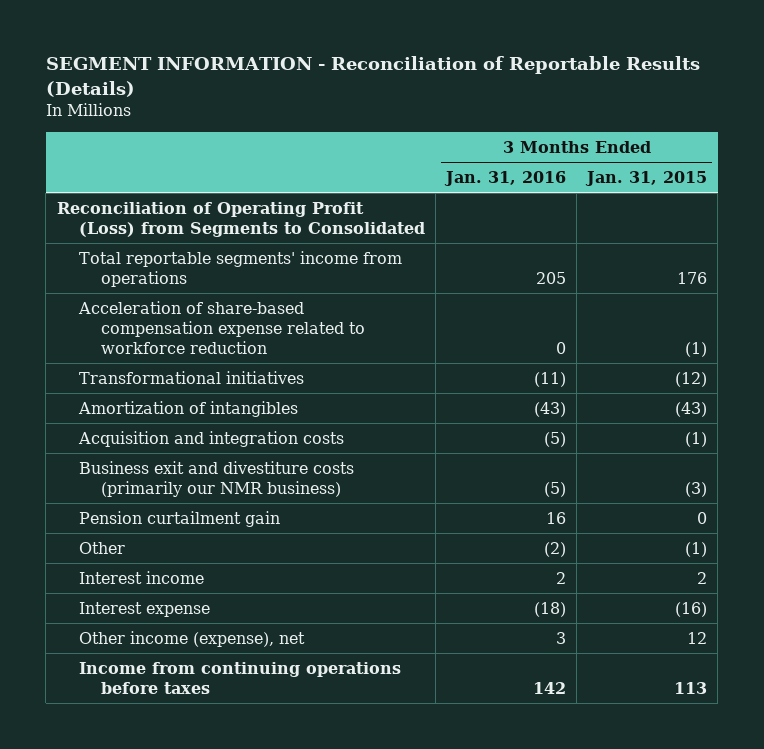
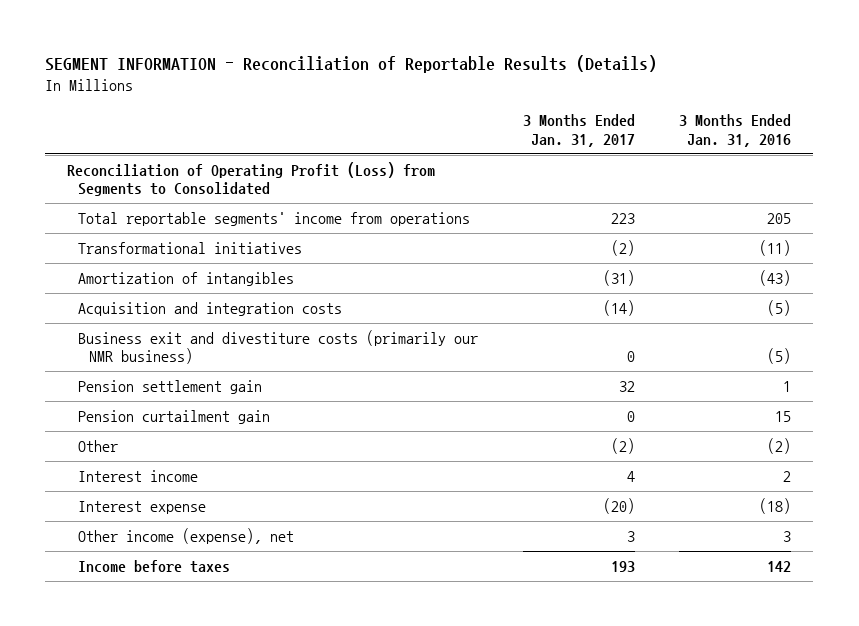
- | 3 Months Ended Jan. 31, 2016 | 3 Months Ended Jan. 31, 2015
+ | 3 Months Ended Jan. 31, 2017 | 3 Months Ended Jan. 31, 2016
- Acceleration of share-based compensation expense related to workforce reduction | 0 | (1)
- Pension curtailment gain | 16 | 0
+ Pension settlement gain | 32 | 1
+ Pension curtailment gain | 0 | 15
- Income from continuing operations before taxes | 142 | 113
+ Income before taxes | 193 | 142

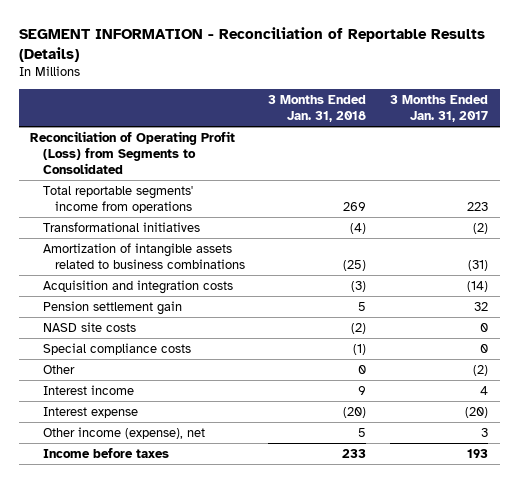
- | 3 Months Ended Jan. 31, 2017 | 3 Months Ended Jan. 31, 2016
+ | 3 Months Ended Jan. 31, 2018 | 3 Months Ended Jan. 31, 2017
- Amortization of intangibles | (31) | (43)
+ Amortization of intangible assets related to business combinations | (25) | (31)
- Business exit and divestiture costs (primarily our NMR business) | 0 | (5)
- Pension curtailment gain | 0 | 15
+ NASD site costs | (2) | 0
+ Special compliance costs | (1) | 0

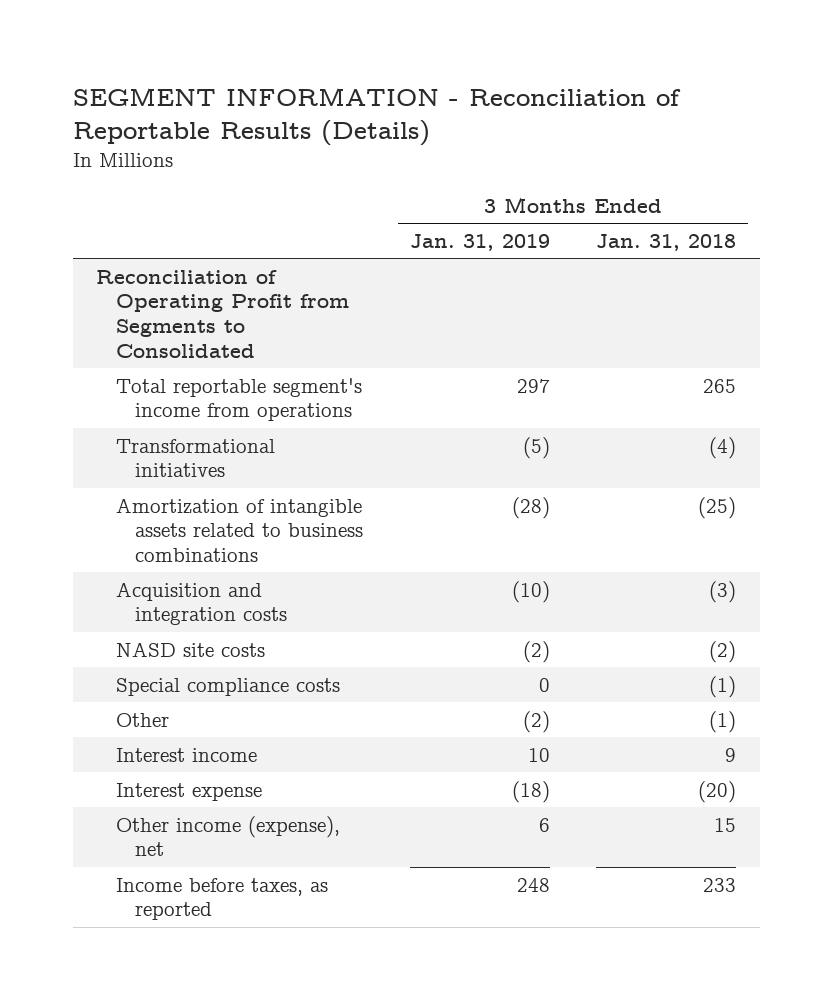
- | 3 Months Ended Jan. 31, 2018 | 3 Months Ended Jan. 31, 2017
+ | 3 Months Ended Jan. 31, 2019 | 3 Months Ended Jan. 31, 2018
- Reconciliation of Operating Profit (Loss) from Segments to Consolidated
- Total reportable segments' income from operations | 269 | 223
+ Reconciliation of Operating Profit from Segments to Consolidated
+ Total reportable segment's income from operations | 297 | 265
- Pension settlement gain | 5 | 32
- Other | 0 | (2)
+ Other | (2) | (1)
- Other income (expense), net | 5 | 3
- Income before taxes | 233 | 193
+ Other income (expense), net | 6 | 15
+ Income before taxes, as reported | 248 | 233

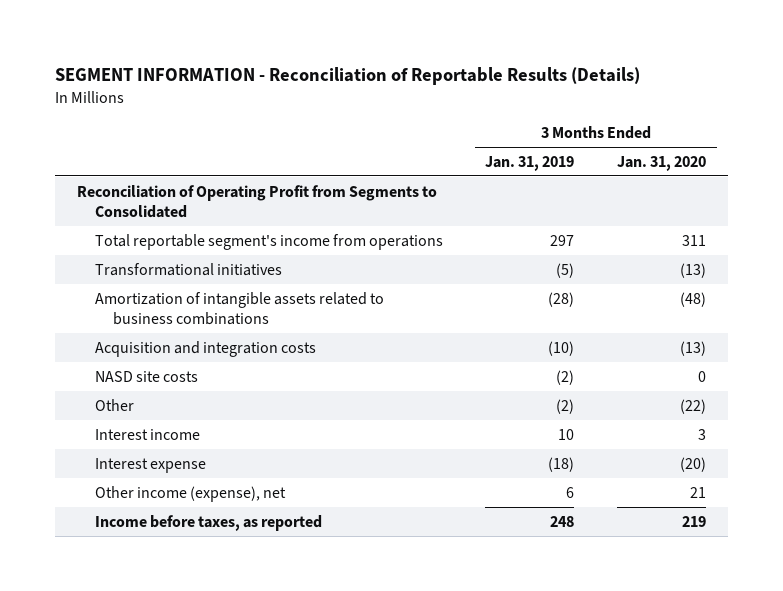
- | 3 Months Ended Jan. 31, 2019 | 3 Months Ended Jan. 31, 2018
+ | 3 Months Ended Jan. 31, 2019 | 3 Months Ended Jan. 31, 2020
- Special compliance costs | 0 | (1)

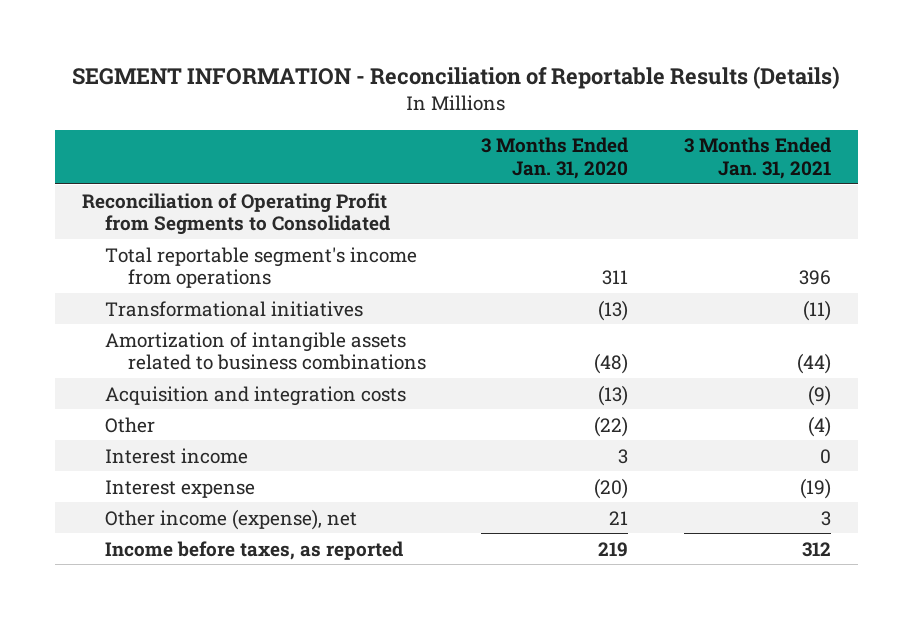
- | 3 Months Ended Jan. 31, 2019 | 3 Months Ended Jan. 31, 2020
+ | 3 Months Ended Jan. 31, 2020 | 3 Months Ended Jan. 31, 2021
- NASD site costs | (2) | 0

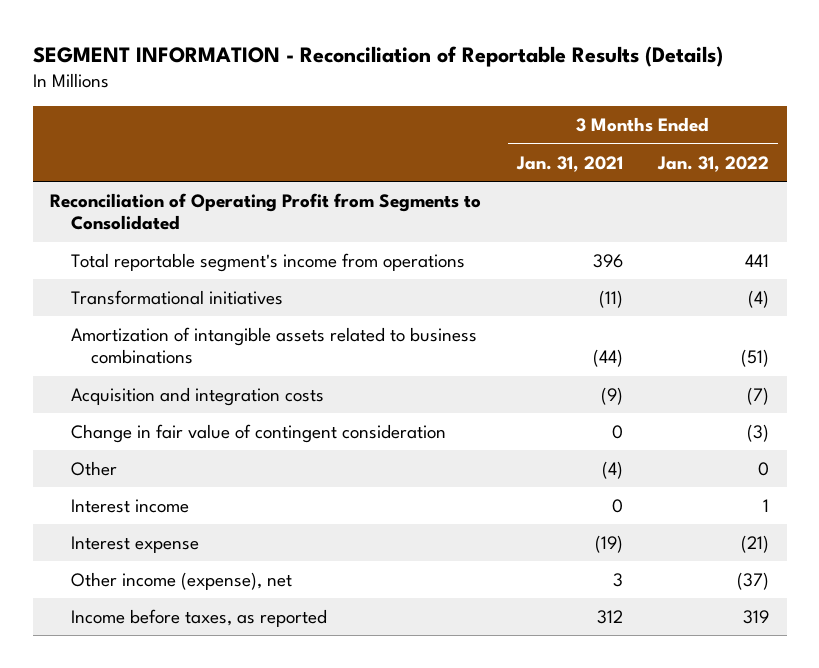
- | 3 Months Ended Jan. 31, 2020 | 3 Months Ended Jan. 31, 2021
+ | 3 Months Ended Jan. 31, 2021 | 3 Months Ended Jan. 31, 2022
+ Change in fair value of contingent consideration | 0 | (3)

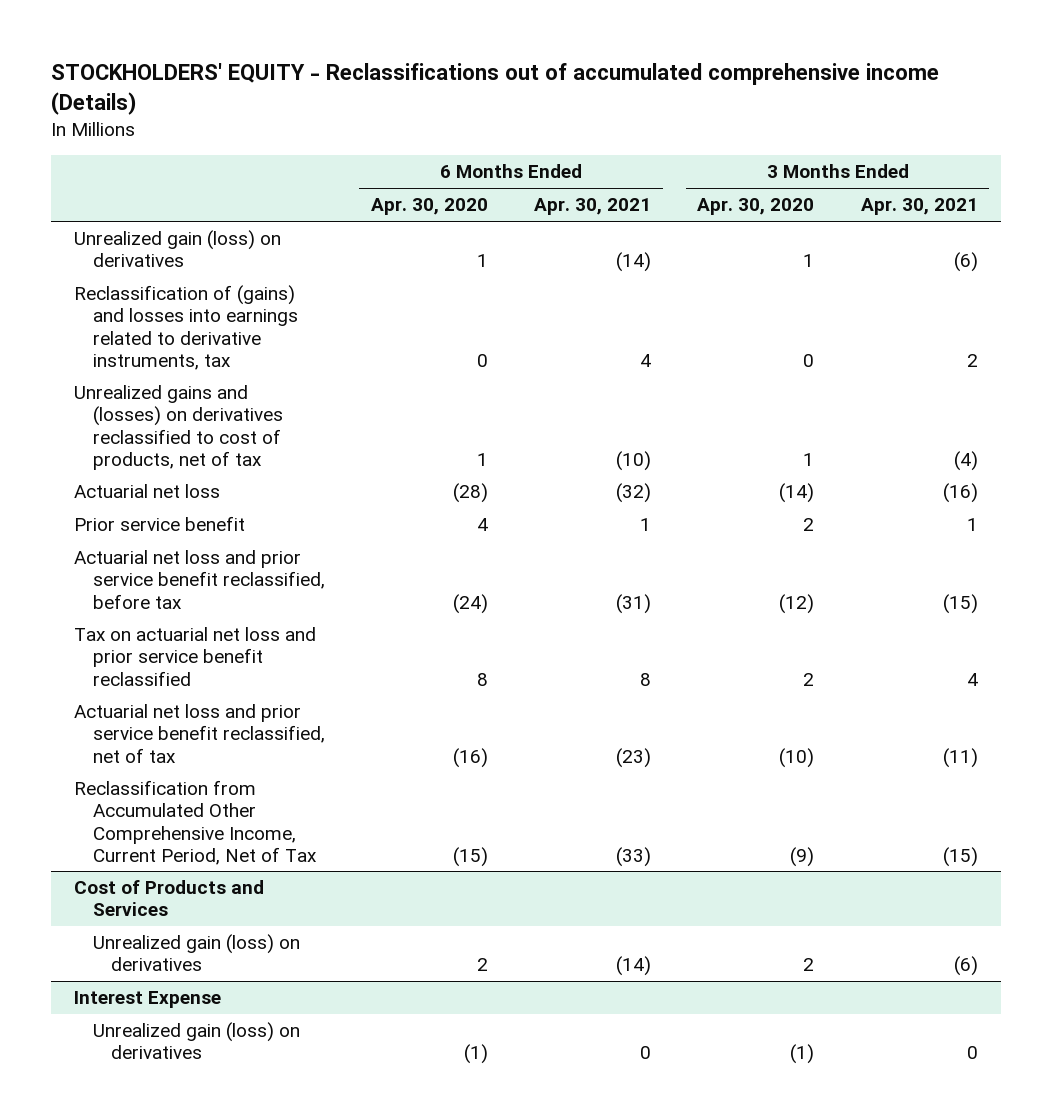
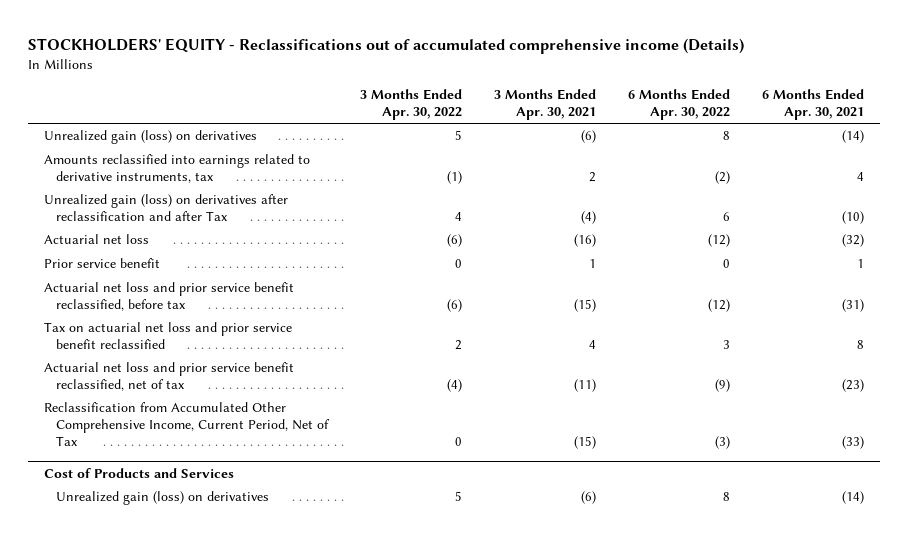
- | 6 Months Ended Apr. 30, 2020 | 6 Months Ended Apr. 30, 2021 | 3 Months Ended Apr. 30, 2020 | 3 Months Ended Apr. 30, 2021
+ | 3 Months Ended Apr. 30, 2022 | 3 Months Ended Apr. 30, 2021 | 6 Months Ended Apr. 30, 2022 | 6 Months Ended Apr. 30, 2021
- Reclassification of (gains) and losses into earnings related to derivative instruments, tax | 0 | 4 | 0 | 2
- Unrealized gains and (losses) on derivatives reclassified to cost of products, net of tax | 1 | (10) | 1 | (4)
+ Amounts reclassified into earnings related to derivative instruments, tax | (1) | 2 | (2) | 4
+ Unrealized gain (loss) on derivatives after reclassification and after Tax | 4 | (4) | 6 | (10)
- Interest Expense
- Unrealized gain (loss) on derivatives | (1) | 0 | (1) | 0

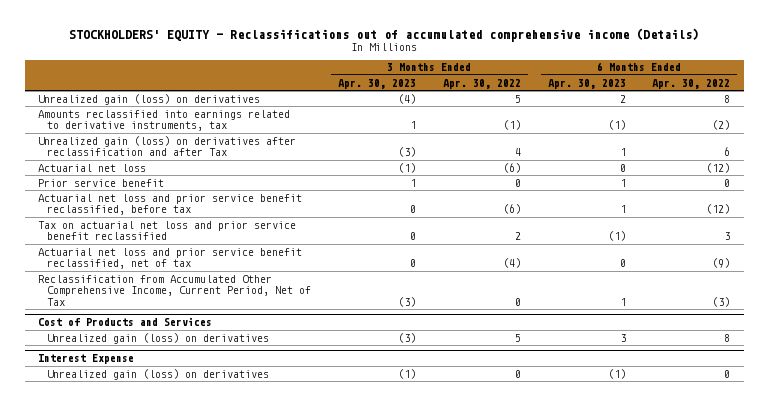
- | 3 Months Ended Apr. 30, 2022 | 3 Months Ended Apr. 30, 2021 | 6 Months Ended Apr. 30, 2022 | 6 Months Ended Apr. 30, 2021
+ | 3 Months Ended Apr. 30, 2023 | 3 Months Ended Apr. 30, 2022 | 6 Months Ended Apr. 30, 2023 | 6 Months Ended Apr. 30, 2022
+ Interest Expense
+ Unrealized gain (loss) on derivatives | (1) | 0 | (1) | 0

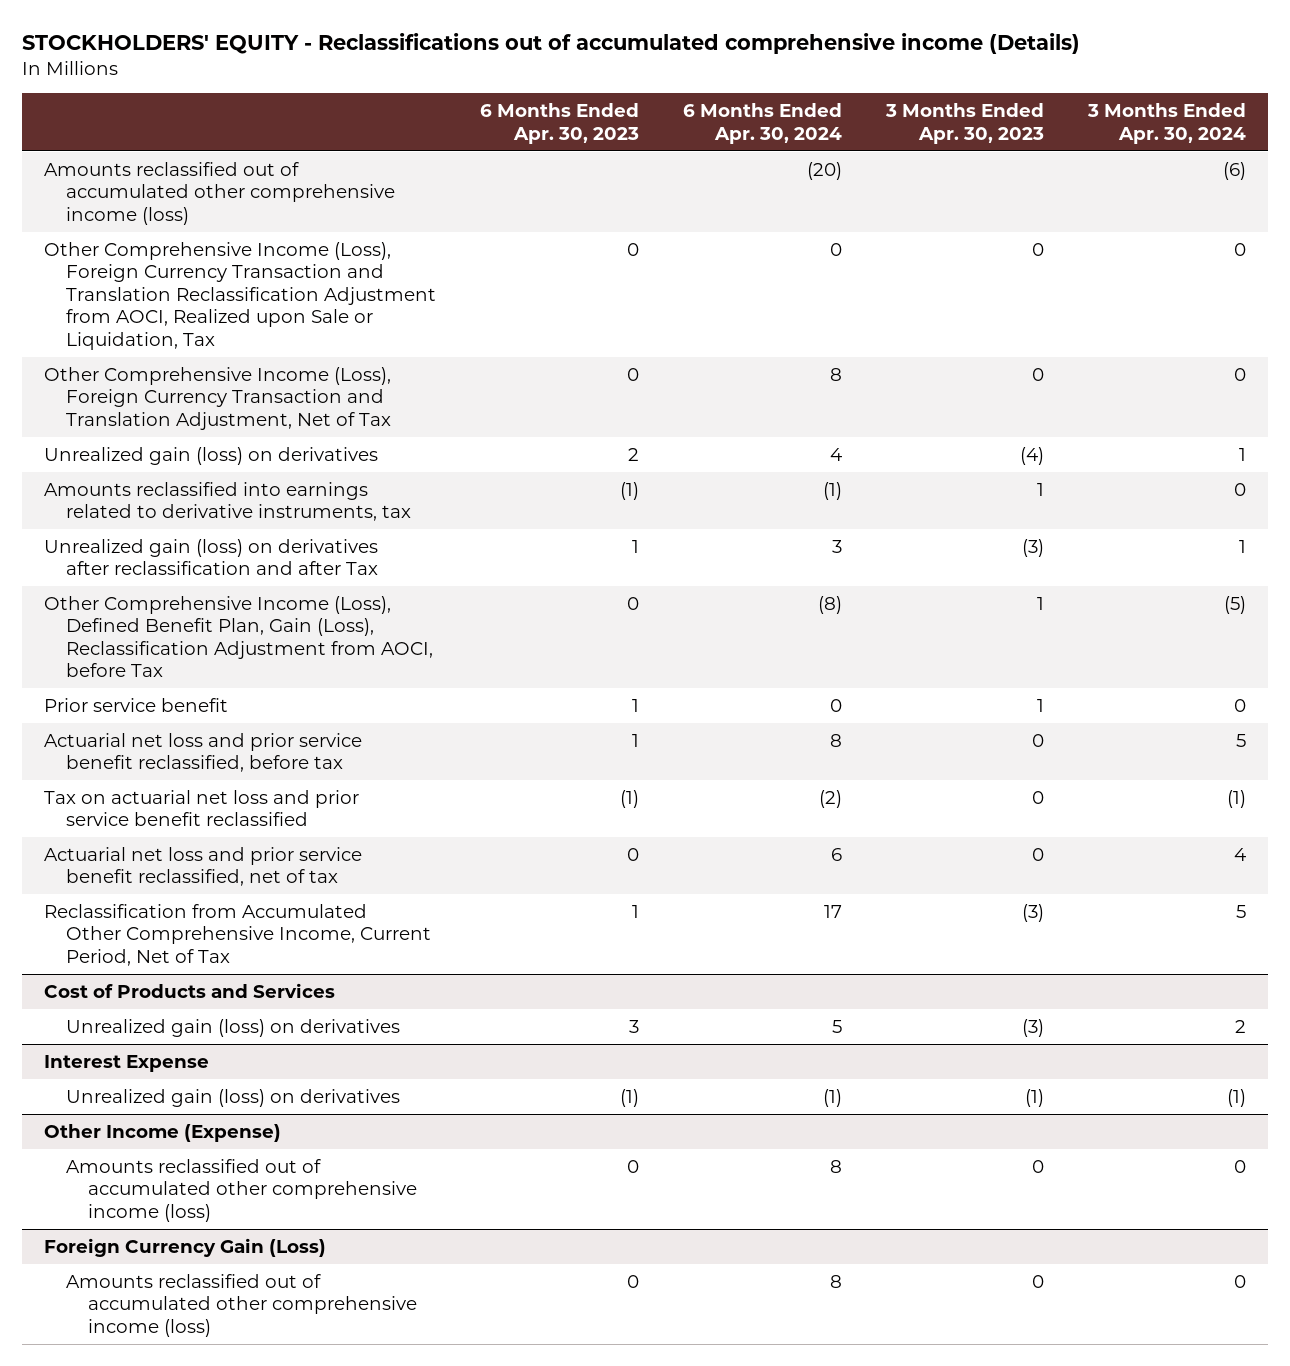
- | 3 Months Ended Apr. 30, 2023 | 3 Months Ended Apr. 30, 2022 | 6 Months Ended Apr. 30, 2023 | 6 Months Ended Apr. 30, 2022
+ | 6 Months Ended Apr. 30, 2023 | 6 Months Ended Apr. 30, 2024 | 3 Months Ended Apr. 30, 2023 | 3 Months Ended Apr. 30, 2024
+ Amounts reclassified out of accumulated other comprehensive income (loss) | | (20) | | (6)
+ Other Comprehensive Income (Loss), Foreign Currency Transaction and Translation Reclassification Adjustment from AOCI, Realized upon Sale or Liquidation, Tax | 0 | 0 | 0 | 0
+ Other Comprehensive Income (Loss), Foreign Currency Transaction and Translation Adjustment, Net of Tax | 0 | 8 | 0 | 0
- Actuarial net loss | (1) | (6) | 0 | (12)
+ Other Comprehensive Income (Loss), Defined Benefit Plan, Gain (Loss), Reclassification Adjustment from AOCI, before Tax | 0 | (8) | 1 | (5)
+ Other Income (Expense)
+ Amounts reclassified out of accumulated other comprehensive income (loss) | 0 | 8 | 0 | 0
+ Foreign Currency Gain (Loss)
+ Amounts reclassified out of accumulated other comprehensive income (loss) | 0 | 8 | 0 | 0

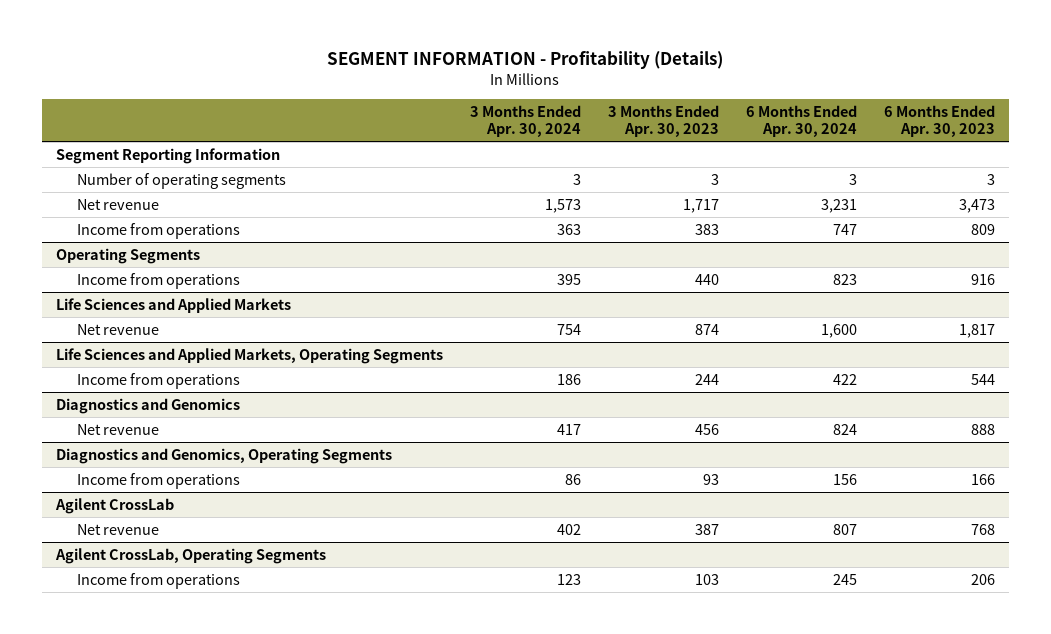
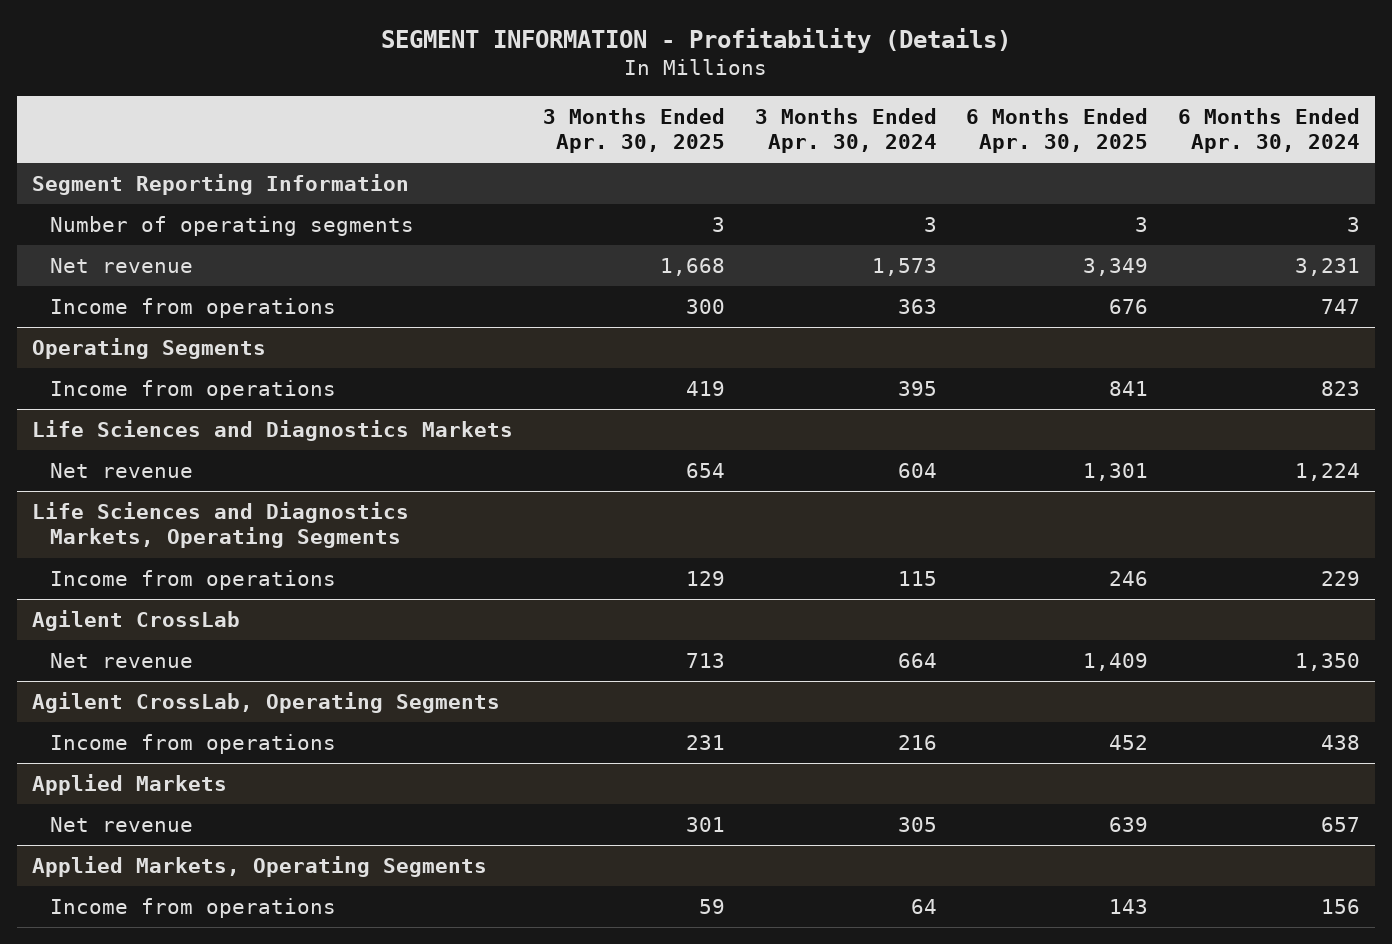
- | 3 Months Ended Apr. 30, 2024 | 3 Months Ended Apr. 30, 2023 | 6 Months Ended Apr. 30, 2024 | 6 Months Ended Apr. 30, 2023
+ | 3 Months Ended Apr. 30, 2025 | 3 Months Ended Apr. 30, 2024 | 6 Months Ended Apr. 30, 2025 | 6 Months Ended Apr. 30, 2024
- Life Sciences and Applied Markets
- Net revenue | 754 | 874 | 1,600 | 1,817
- Life Sciences and Applied Markets, Operating Segments
- Income from operations | 186 | 244 | 422 | 544
- Diagnostics and Genomics
- Net revenue | 417 | 456 | 824 | 888
- Diagnostics and Genomics, Operating Segments
- Income from operations | 86 | 93 | 156 | 166
+ Life Sciences and Diagnostics Markets
+ Net revenue | 654 | 604 | 1,301 | 1,224
+ Life Sciences and Diagnostics Markets, Operating Segments
+ Income from operations | 129 | 115 | 246 | 229
@ Agilent CrossLab
- Net revenue | 402 | 387 | 807 | 768
+ Net revenue | 713 | 664 | 1,409 | 1,350
@ Agilent CrossLab, Operating Segments
- Income from operations | 123 | 103 | 245 | 206
+ Income from operations | 231 | 216 | 452 | 438
+ Applied Markets
+ Net revenue | 301 | 305 | 639 | 657
+ Applied Markets, Operating Segments
+ Income from operations | 59 | 64 | 143 | 156

